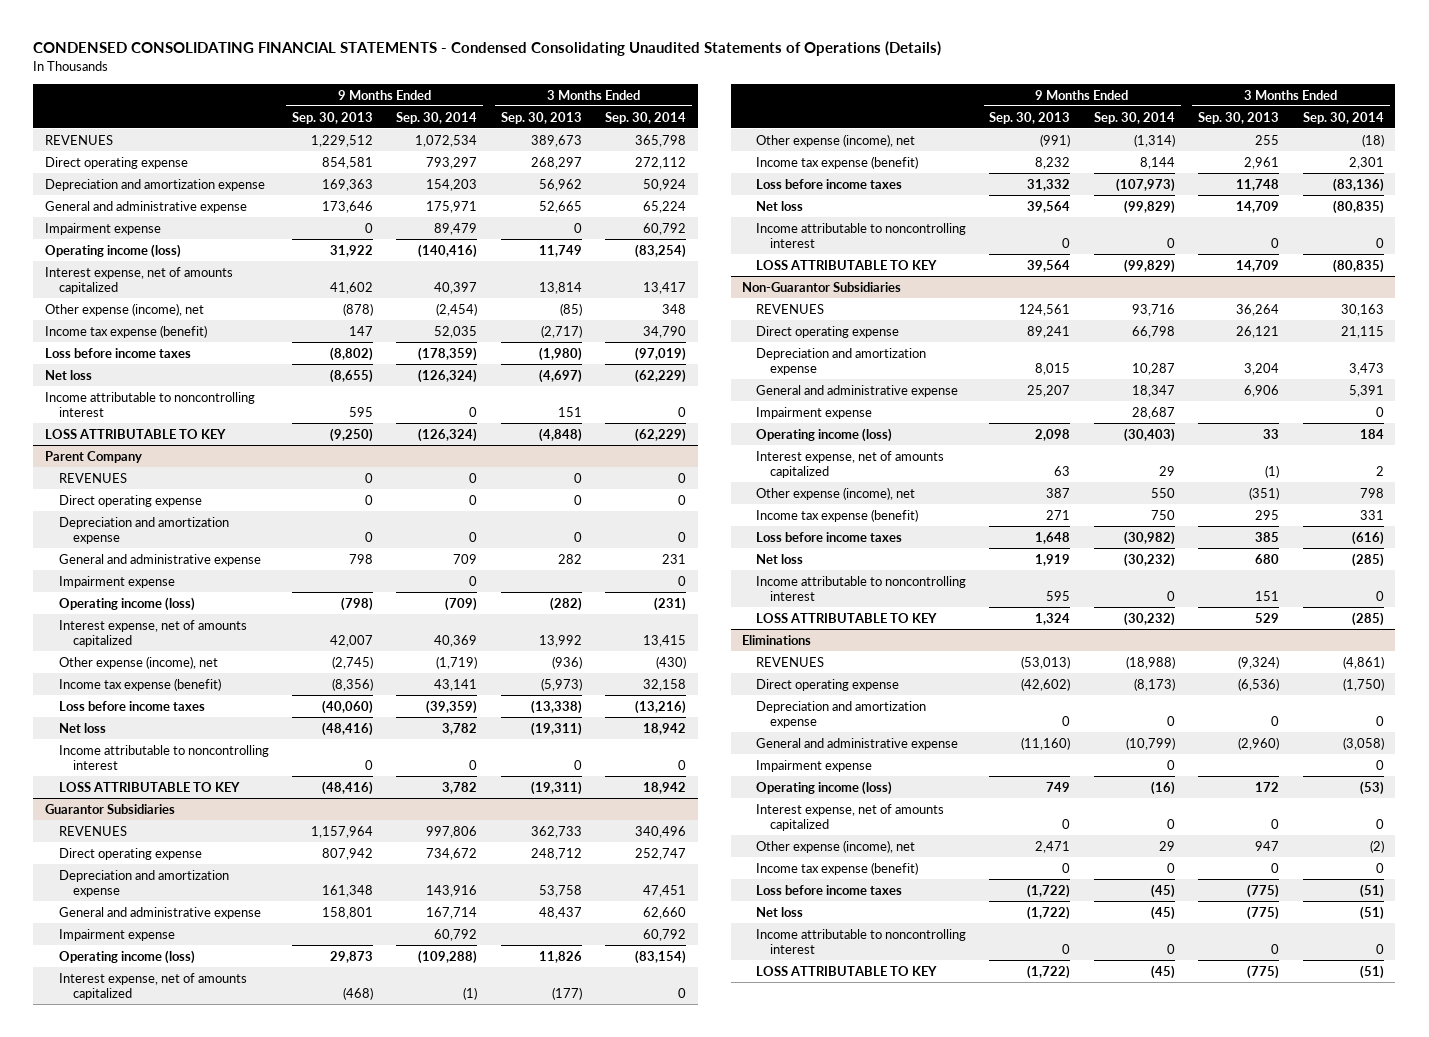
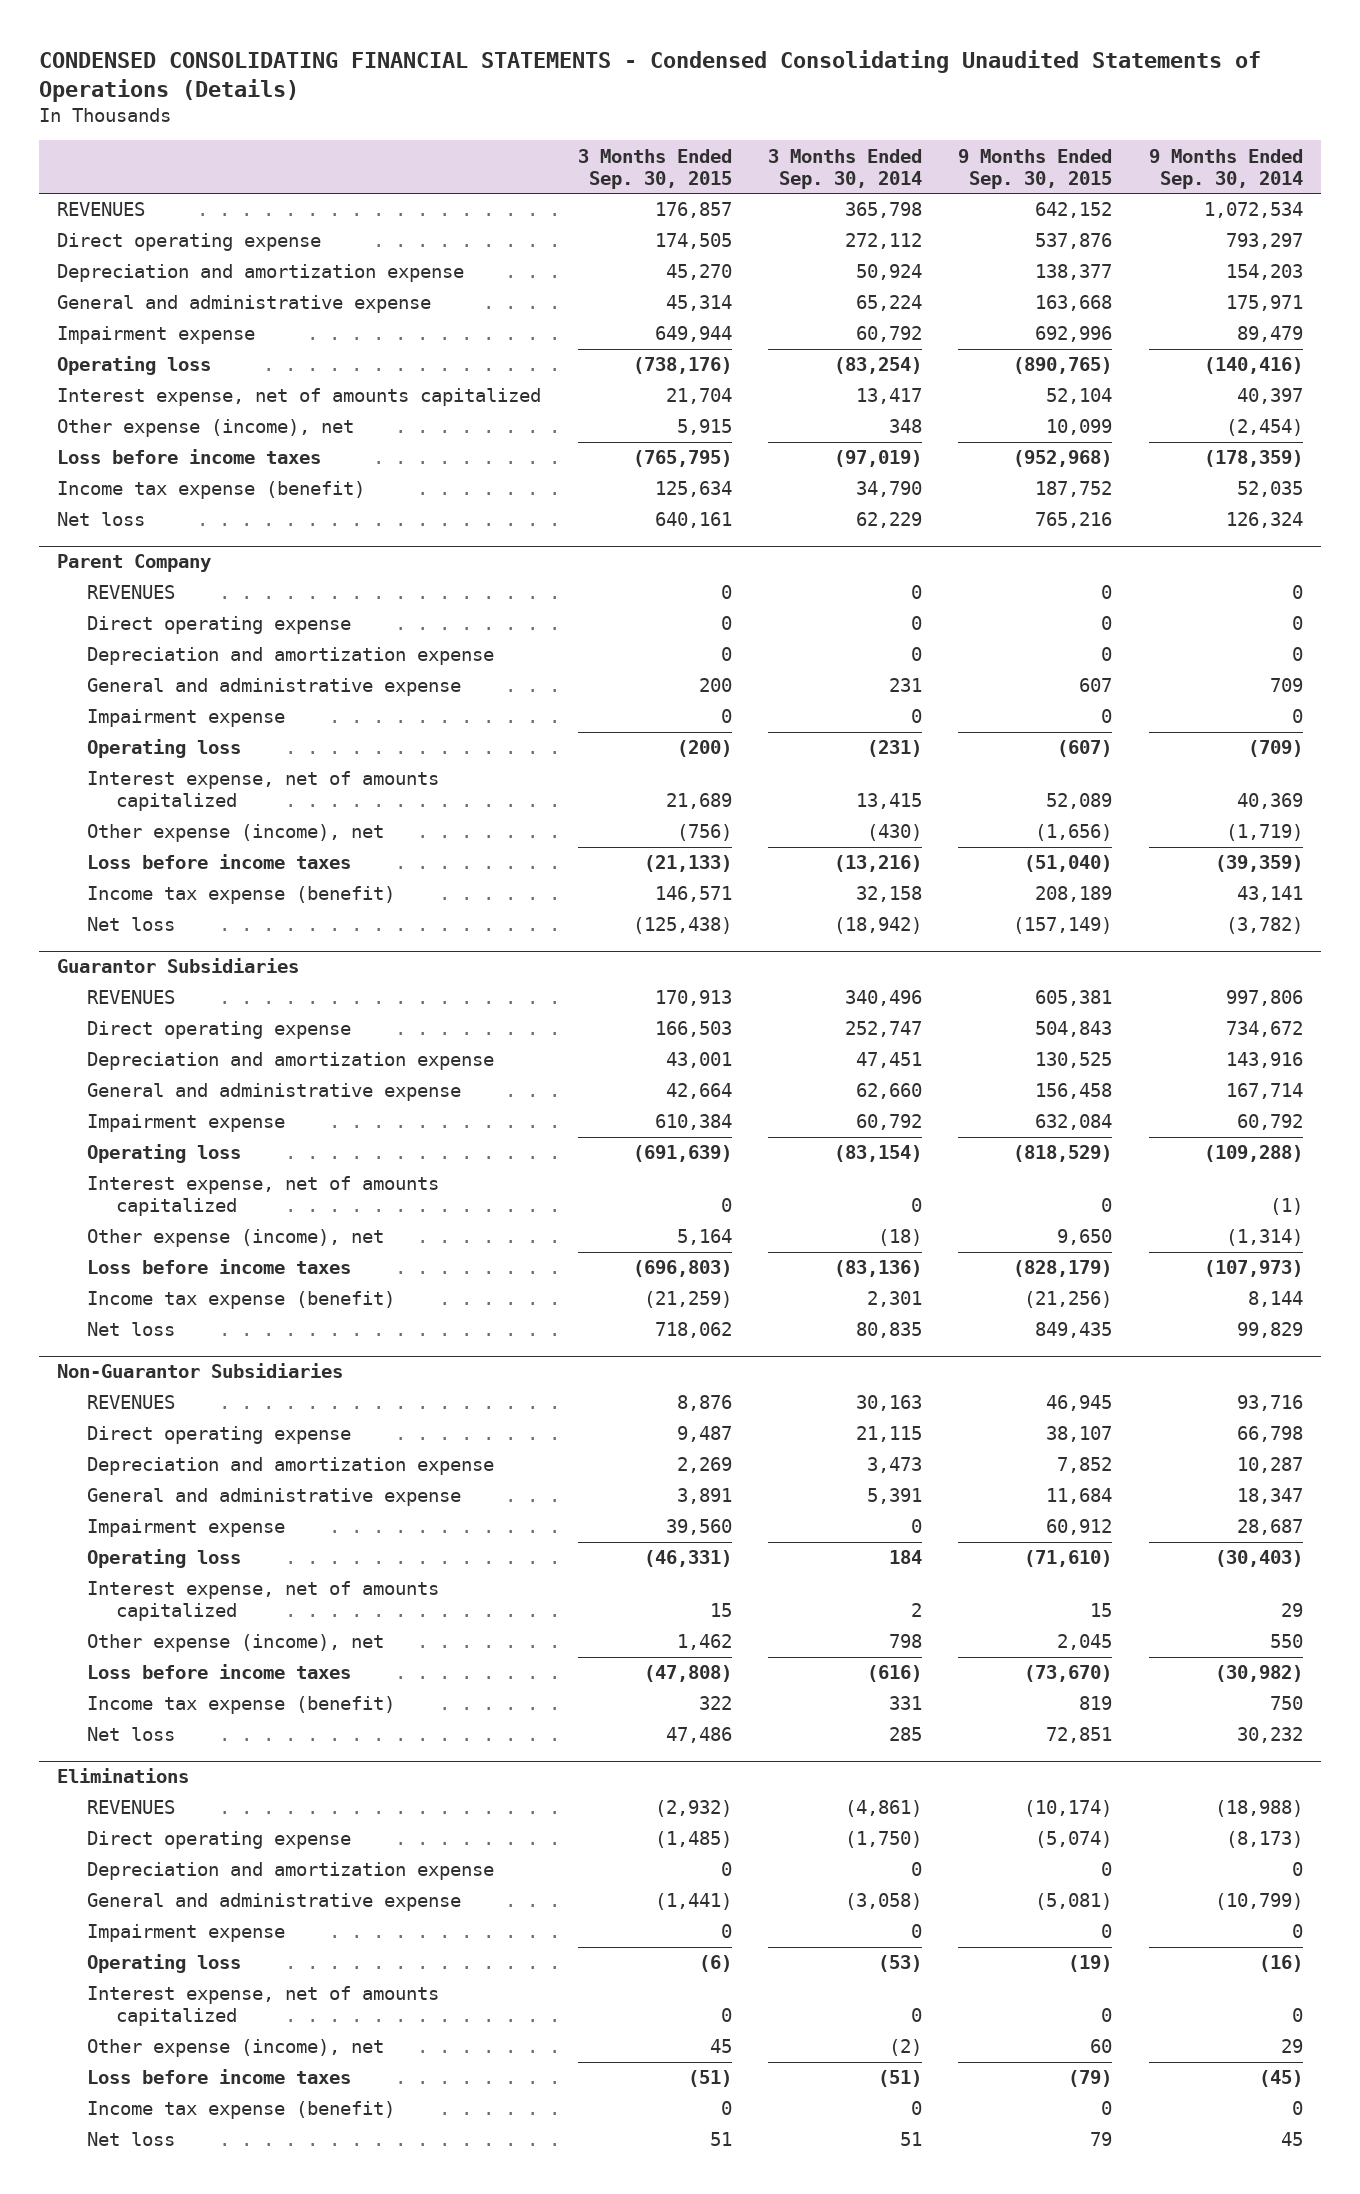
- | 9 Months Ended Sep. 30, 2013 | 9 Months Ended Sep. 30, 2014 | 3 Months Ended Sep. 30, 2013 | 3 Months Ended Sep. 30, 2014
+ | 3 Months Ended Sep. 30, 2015 | 3 Months Ended Sep. 30, 2014 | 9 Months Ended Sep. 30, 2015 | 9 Months Ended Sep. 30, 2014
- Operating income (loss) | 31,922 | (140,416) | 11,749 | (83,254)
+ Operating loss | (738,176) | (83,254) | (890,765) | (140,416)
- Net loss | (8,655) | (126,324) | (4,697) | (62,229)
- Income attributable to noncontrolling interest | 595 | 0 | 151 | 0
- LOSS ATTRIBUTABLE TO KEY | (9,250) | (126,324) | (4,848) | (62,229)
moved down: Income tax expense (benefit) | 125,634 | 34,790 | 187,752 | 52,035
+ Net loss | 640,161 | 62,229 | 765,216 | 126,324
@ Parent Company
- Operating income (loss) | (798) | (709) | (282) | (231)
+ Operating loss | (200) | (231) | (607) | (709)
- Net loss | (48,416) | 3,782 | (19,311) | 18,942
- Income attributable to noncontrolling interest | 0 | 0 | 0 | 0
- LOSS ATTRIBUTABLE TO KEY | (48,416) | 3,782 | (19,311) | 18,942
moved down: Income tax expense (benefit) | 146,571 | 32,158 | 208,189 | 43,141
+ Net loss | (125,438) | (18,942) | (157,149) | (3,782)
@ Guarantor Subsidiaries
- Operating income (loss) | 29,873 | (109,288) | 11,826 | (83,154)
+ Operating loss | (691,639) | (83,154) | (818,529) | (109,288)
- Net loss | 39,564 | (99,829) | 14,709 | (80,835)
- Income attributable to noncontrolling interest | 0 | 0 | 0 | 0
- LOSS ATTRIBUTABLE TO KEY | 39,564 | (99,829) | 14,709 | (80,835)
moved down: Income tax expense (benefit) | (21,259) | 2,301 | (21,256) | 8,144
+ Net loss | 718,062 | 80,835 | 849,435 | 99,829
@ Non-Guarantor Subsidiaries
- Operating income (loss) | 2,098 | (30,403) | 33 | 184
+ Operating loss | (46,331) | 184 | (71,610) | (30,403)
- Net loss | 1,919 | (30,232) | 680 | (285)
- Income attributable to noncontrolling interest | 595 | 0 | 151 | 0
- LOSS ATTRIBUTABLE TO KEY | 1,324 | (30,232) | 529 | (285)
moved down: Income tax expense (benefit) | 322 | 331 | 819 | 750
+ Net loss | 47,486 | 285 | 72,851 | 30,232
@ Eliminations
- Operating income (loss) | 749 | (16) | 172 | (53)
+ Operating loss | (6) | (53) | (19) | (16)
- Net loss | (1,722) | (45) | (775) | (51)
- Income attributable to noncontrolling interest | 0 | 0 | 0 | 0
- LOSS ATTRIBUTABLE TO KEY | (1,722) | (45) | (775) | (51)
moved down: Income tax expense (benefit) | 0 | 0 | 0 | 0
+ Net loss | 51 | 51 | 79 | 45

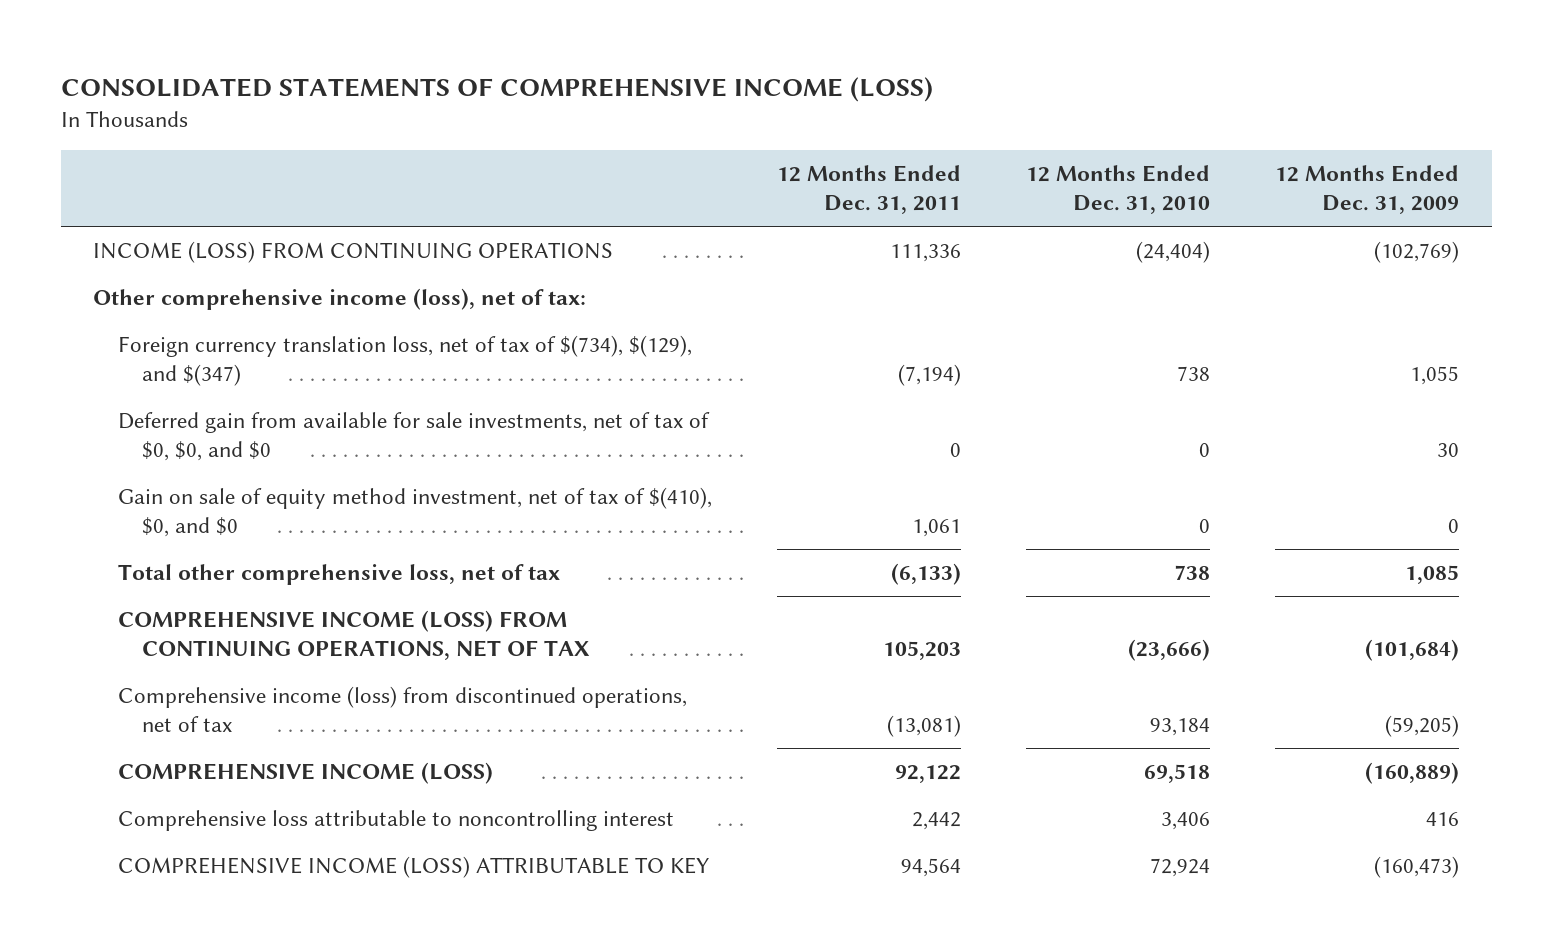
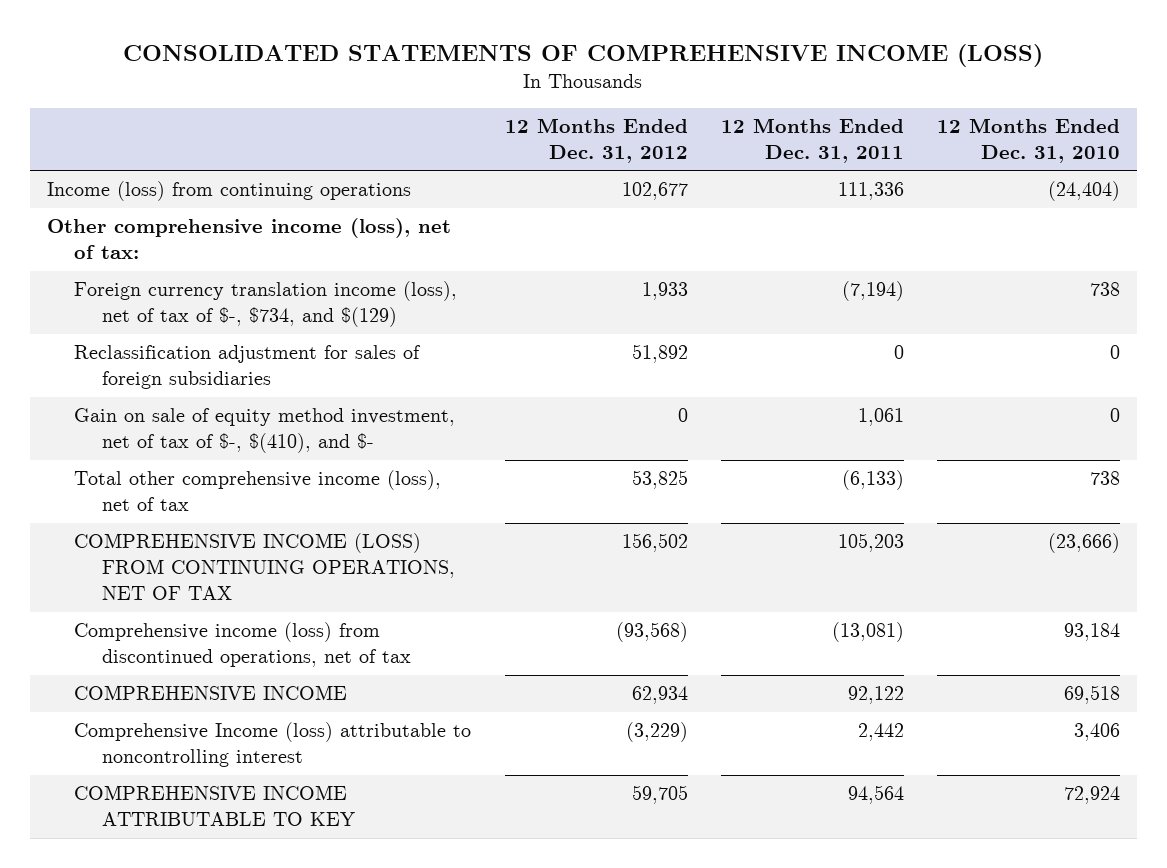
- | 12 Months Ended Dec. 31, 2011 | 12 Months Ended Dec. 31, 2010 | 12 Months Ended Dec. 31, 2009
+ | 12 Months Ended Dec. 31, 2012 | 12 Months Ended Dec. 31, 2011 | 12 Months Ended Dec. 31, 2010
- INCOME (LOSS) FROM CONTINUING OPERATIONS | 111,336 | (24,404) | (102,769)
+ Income (loss) from continuing operations | 102,677 | 111,336 | (24,404)
- Foreign currency translation loss, net of tax of $(734), $(129), and $(347) | (7,194) | 738 | 1,055
- Deferred gain from available for sale investments, net of tax of $0, $0, and $0 | 0 | 0 | 30
- Gain on sale of equity method investment, net of tax of $(410), $0, and $0 | 1,061 | 0 | 0
- Total other comprehensive loss, net of tax | (6,133) | 738 | 1,085
+ Foreign currency translation income (loss), net of tax of $-, $734, and $(129) | 1,933 | (7,194) | 738
+ Reclassification adjustment for sales of foreign subsidiaries | 51,892 | 0 | 0
+ Gain on sale of equity method investment, net of tax of $-, $(410), and $- | 0 | 1,061 | 0
+ Total other comprehensive income (loss), net of tax | 53,825 | (6,133) | 738
- COMPREHENSIVE INCOME (LOSS) | 92,122 | 69,518 | (160,889)
- Comprehensive loss attributable to noncontrolling interest | 2,442 | 3,406 | 416
- COMPREHENSIVE INCOME (LOSS) ATTRIBUTABLE TO KEY | 94,564 | 72,924 | (160,473)
+ COMPREHENSIVE INCOME | 62,934 | 92,122 | 69,518
+ Comprehensive Income (loss) attributable to noncontrolling interest | (3,229) | 2,442 | 3,406
+ COMPREHENSIVE INCOME ATTRIBUTABLE TO KEY | 59,705 | 94,564 | 72,924

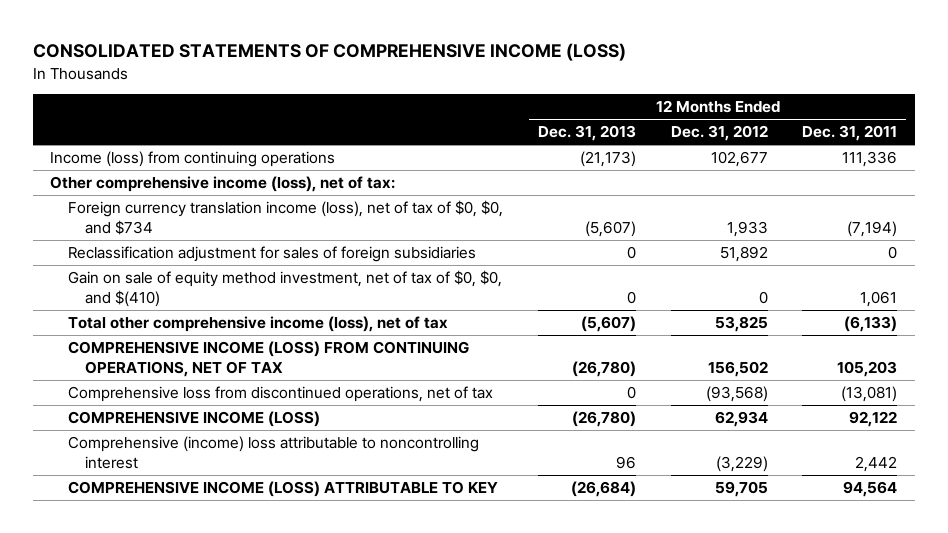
- | 12 Months Ended Dec. 31, 2012 | 12 Months Ended Dec. 31, 2011 | 12 Months Ended Dec. 31, 2010
+ | 12 Months Ended Dec. 31, 2013 | 12 Months Ended Dec. 31, 2012 | 12 Months Ended Dec. 31, 2011
- Foreign currency translation income (loss), net of tax of $-, $734, and $(129) | 1,933 | (7,194) | 738
+ Foreign currency translation income (loss), net of tax of $0, $0, and $734 | (5,607) | 1,933 | (7,194)
- Gain on sale of equity method investment, net of tax of $-, $(410), and $- | 0 | 1,061 | 0
+ Gain on sale of equity method investment, net of tax of $0, $0, and $(410) | 0 | 0 | 1,061
- Comprehensive income (loss) from discontinued operations, net of tax | (93,568) | (13,081) | 93,184
- COMPREHENSIVE INCOME | 62,934 | 92,122 | 69,518
- Comprehensive Income (loss) attributable to noncontrolling interest | (3,229) | 2,442 | 3,406
- COMPREHENSIVE INCOME ATTRIBUTABLE TO KEY | 59,705 | 94,564 | 72,924
+ Comprehensive loss from discontinued operations, net of tax | 0 | (93,568) | (13,081)
+ COMPREHENSIVE INCOME (LOSS) | (26,780) | 62,934 | 92,122
+ Comprehensive (income) loss attributable to noncontrolling interest | 96 | (3,229) | 2,442
+ COMPREHENSIVE INCOME (LOSS) ATTRIBUTABLE TO KEY | (26,684) | 59,705 | 94,564

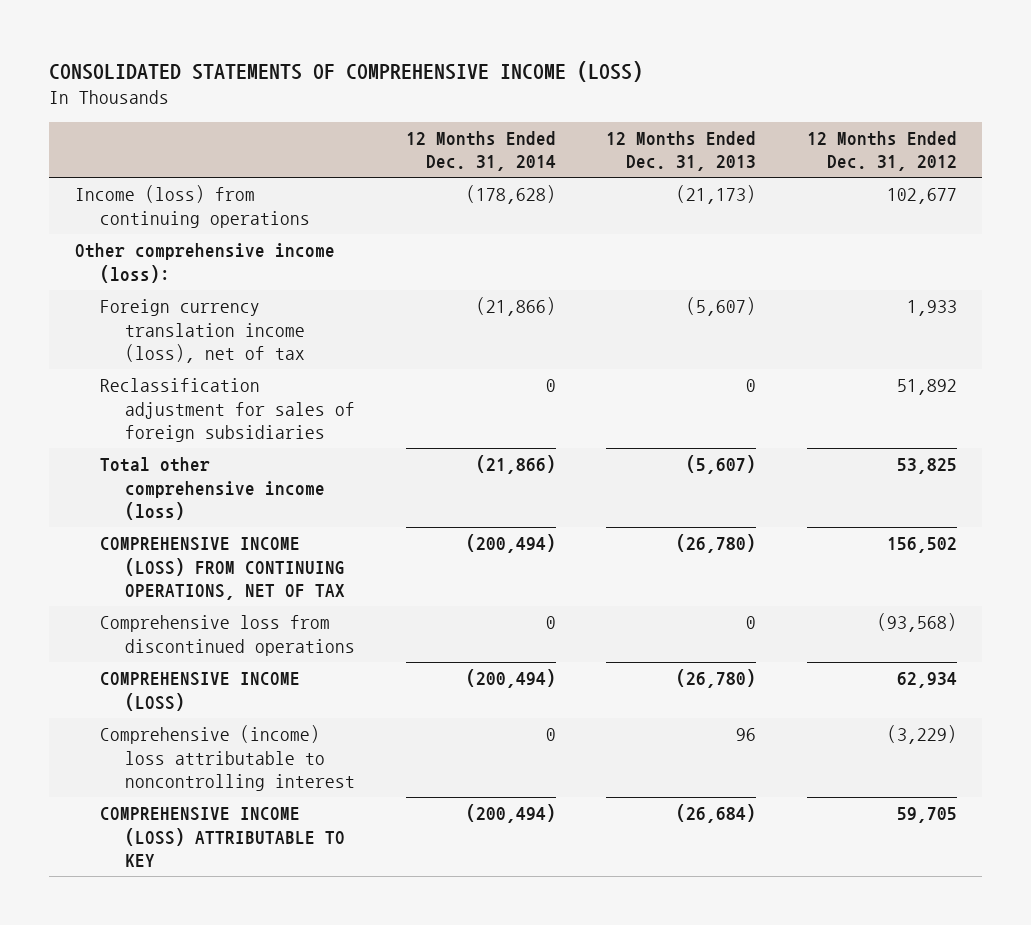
- | 12 Months Ended Dec. 31, 2013 | 12 Months Ended Dec. 31, 2012 | 12 Months Ended Dec. 31, 2011
+ | 12 Months Ended Dec. 31, 2014 | 12 Months Ended Dec. 31, 2013 | 12 Months Ended Dec. 31, 2012
- Other comprehensive income (loss), net of tax:
- Foreign currency translation income (loss), net of tax of $0, $0, and $734 | (5,607) | 1,933 | (7,194)
+ Other comprehensive income (loss):
+ Foreign currency translation income (loss), net of tax | (21,866) | (5,607) | 1,933
- Gain on sale of equity method investment, net of tax of $0, $0, and $(410) | 0 | 0 | 1,061
- Total other comprehensive income (loss), net of tax | (5,607) | 53,825 | (6,133)
+ Total other comprehensive income (loss) | (21,866) | (5,607) | 53,825
- Comprehensive loss from discontinued operations, net of tax | 0 | (93,568) | (13,081)
+ Comprehensive loss from discontinued operations | 0 | 0 | (93,568)

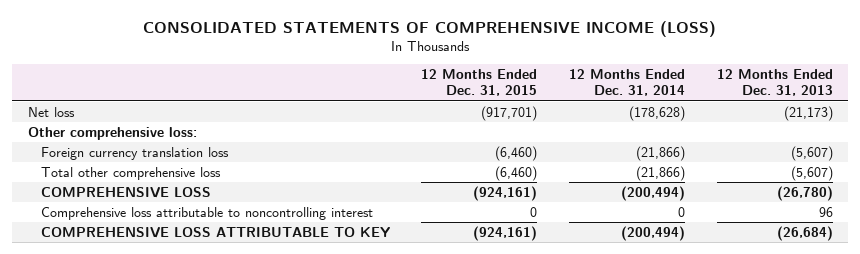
- | 12 Months Ended Dec. 31, 2014 | 12 Months Ended Dec. 31, 2013 | 12 Months Ended Dec. 31, 2012
+ | 12 Months Ended Dec. 31, 2015 | 12 Months Ended Dec. 31, 2014 | 12 Months Ended Dec. 31, 2013
- Income (loss) from continuing operations | (178,628) | (21,173) | 102,677
- Other comprehensive income (loss):
- Foreign currency translation income (loss), net of tax | (21,866) | (5,607) | 1,933
- Reclassification adjustment for sales of foreign subsidiaries | 0 | 0 | 51,892
- Total other comprehensive income (loss) | (21,866) | (5,607) | 53,825
- COMPREHENSIVE INCOME (LOSS) FROM CONTINUING OPERATIONS, NET OF TAX | (200,494) | (26,780) | 156,502
- Comprehensive loss from discontinued operations | 0 | 0 | (93,568)
- COMPREHENSIVE INCOME (LOSS) | (200,494) | (26,780) | 62,934
- Comprehensive (income) loss attributable to noncontrolling interest | 0 | 96 | (3,229)
- COMPREHENSIVE INCOME (LOSS) ATTRIBUTABLE TO KEY | (200,494) | (26,684) | 59,705
+ Net loss | (917,701) | (178,628) | (21,173)
+ Other comprehensive loss:
+ Foreign currency translation loss | (6,460) | (21,866) | (5,607)
+ Total other comprehensive loss | (6,460) | (21,866) | (5,607)
+ COMPREHENSIVE LOSS | (924,161) | (200,494) | (26,780)
+ Comprehensive loss attributable to noncontrolling interest | 0 | 0 | 96
+ COMPREHENSIVE LOSS ATTRIBUTABLE TO KEY | (924,161) | (200,494) | (26,684)

